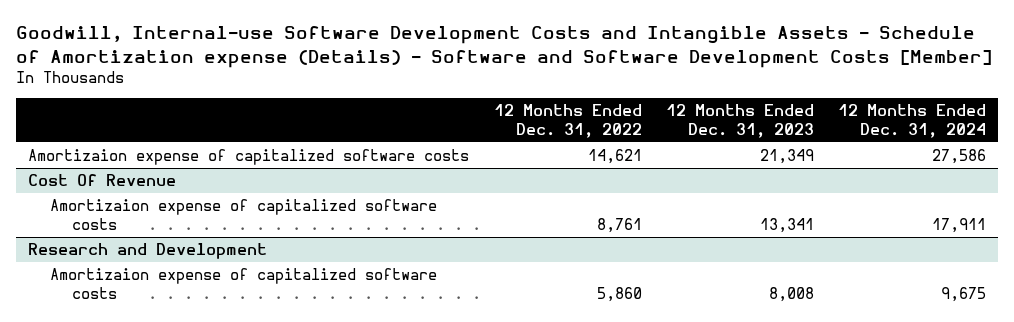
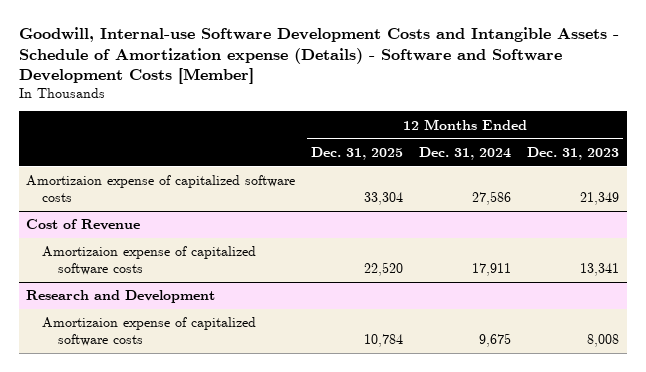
- | 12 Months Ended Dec. 31, 2022 | 12 Months Ended Dec. 31, 2023 | 12 Months Ended Dec. 31, 2024
+ | 12 Months Ended Dec. 31, 2025 | 12 Months Ended Dec. 31, 2024 | 12 Months Ended Dec. 31, 2023
- Cost Of Revenue
+ Cost of Revenue

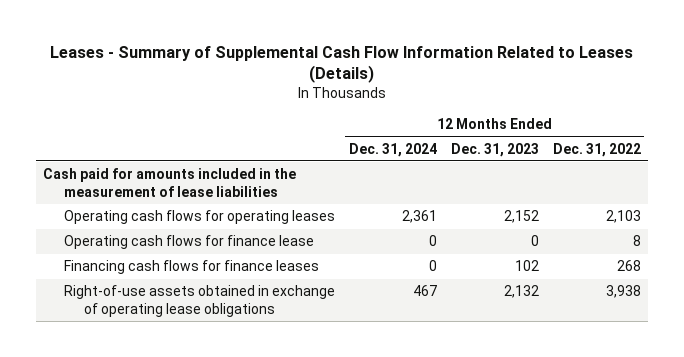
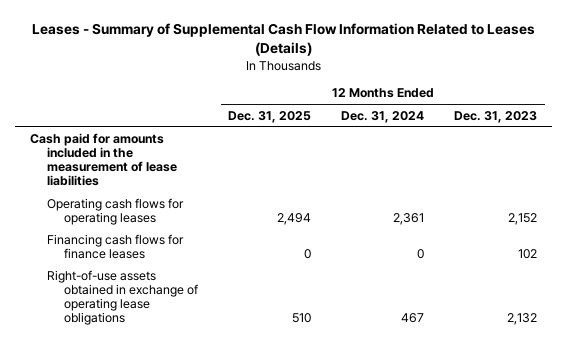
- | 12 Months Ended Dec. 31, 2024 | 12 Months Ended Dec. 31, 2023 | 12 Months Ended Dec. 31, 2022
+ | 12 Months Ended Dec. 31, 2025 | 12 Months Ended Dec. 31, 2024 | 12 Months Ended Dec. 31, 2023
- Operating cash flows for finance lease | 0 | 0 | 8

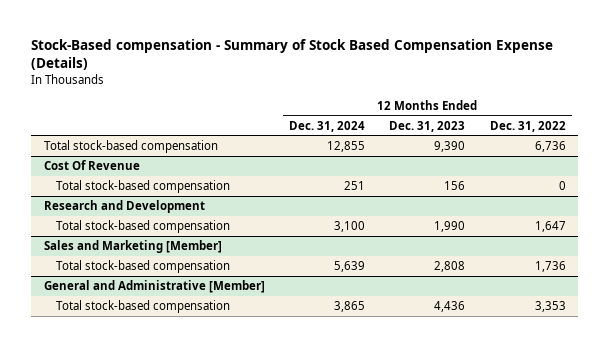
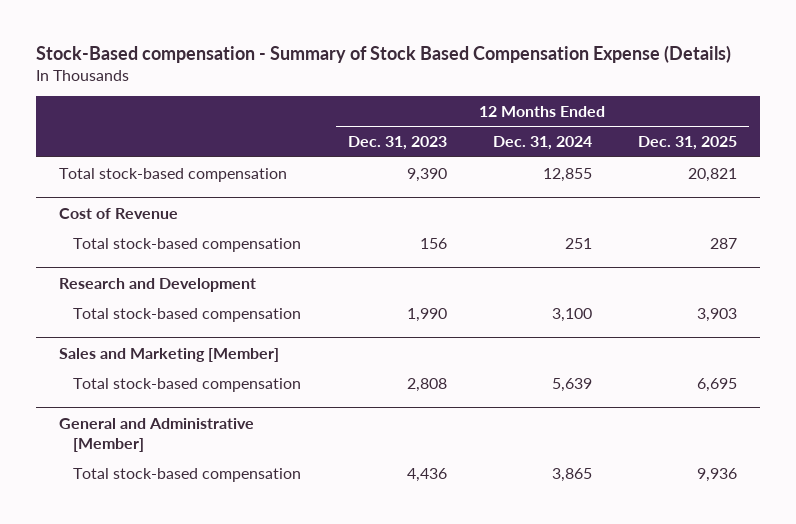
- | 12 Months Ended Dec. 31, 2024 | 12 Months Ended Dec. 31, 2023 | 12 Months Ended Dec. 31, 2022
+ | 12 Months Ended Dec. 31, 2023 | 12 Months Ended Dec. 31, 2024 | 12 Months Ended Dec. 31, 2025
- Cost Of Revenue
+ Cost of Revenue

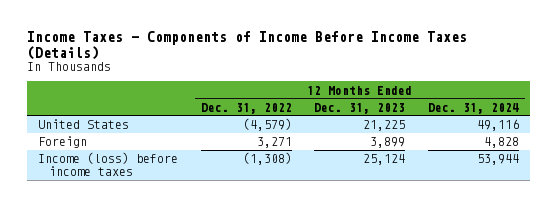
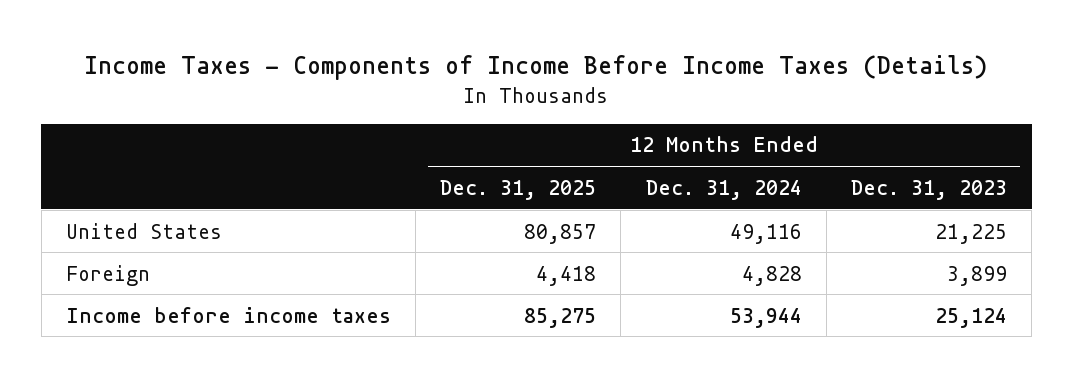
- | 12 Months Ended Dec. 31, 2022 | 12 Months Ended Dec. 31, 2023 | 12 Months Ended Dec. 31, 2024
+ | 12 Months Ended Dec. 31, 2025 | 12 Months Ended Dec. 31, 2024 | 12 Months Ended Dec. 31, 2023
- Income (loss) before income taxes | (1,308) | 25,124 | 53,944
+ Income before income taxes | 85,275 | 53,944 | 25,124

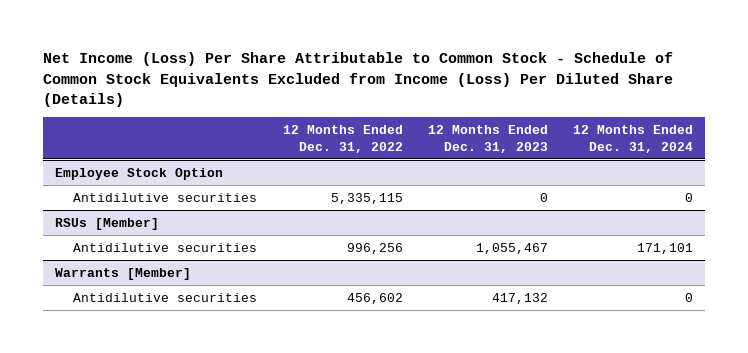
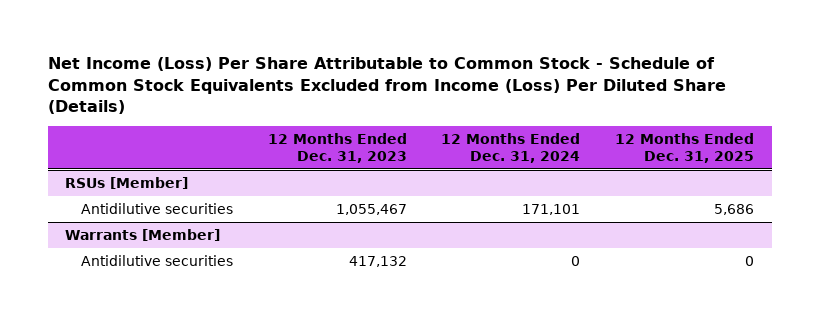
- | 12 Months Ended Dec. 31, 2022 | 12 Months Ended Dec. 31, 2023 | 12 Months Ended Dec. 31, 2024
+ | 12 Months Ended Dec. 31, 2023 | 12 Months Ended Dec. 31, 2024 | 12 Months Ended Dec. 31, 2025
- Employee Stock Option
- Antidilutive securities | 5,335,115 | 0 | 0

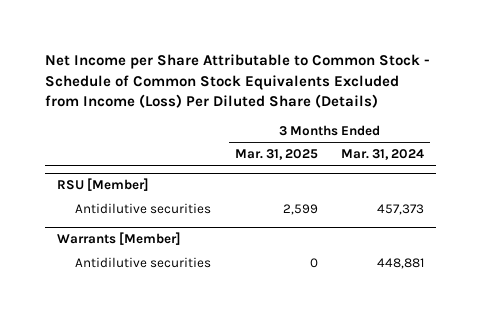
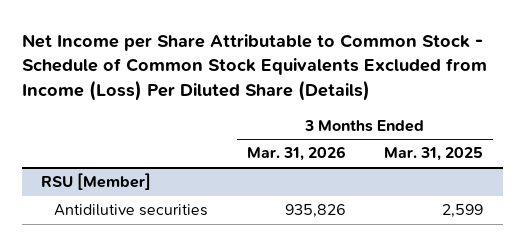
- | 3 Months Ended Mar. 31, 2025 | 3 Months Ended Mar. 31, 2024
+ | 3 Months Ended Mar. 31, 2026 | 3 Months Ended Mar. 31, 2025
- Warrants [Member]
- Antidilutive securities | 0 | 448,881

